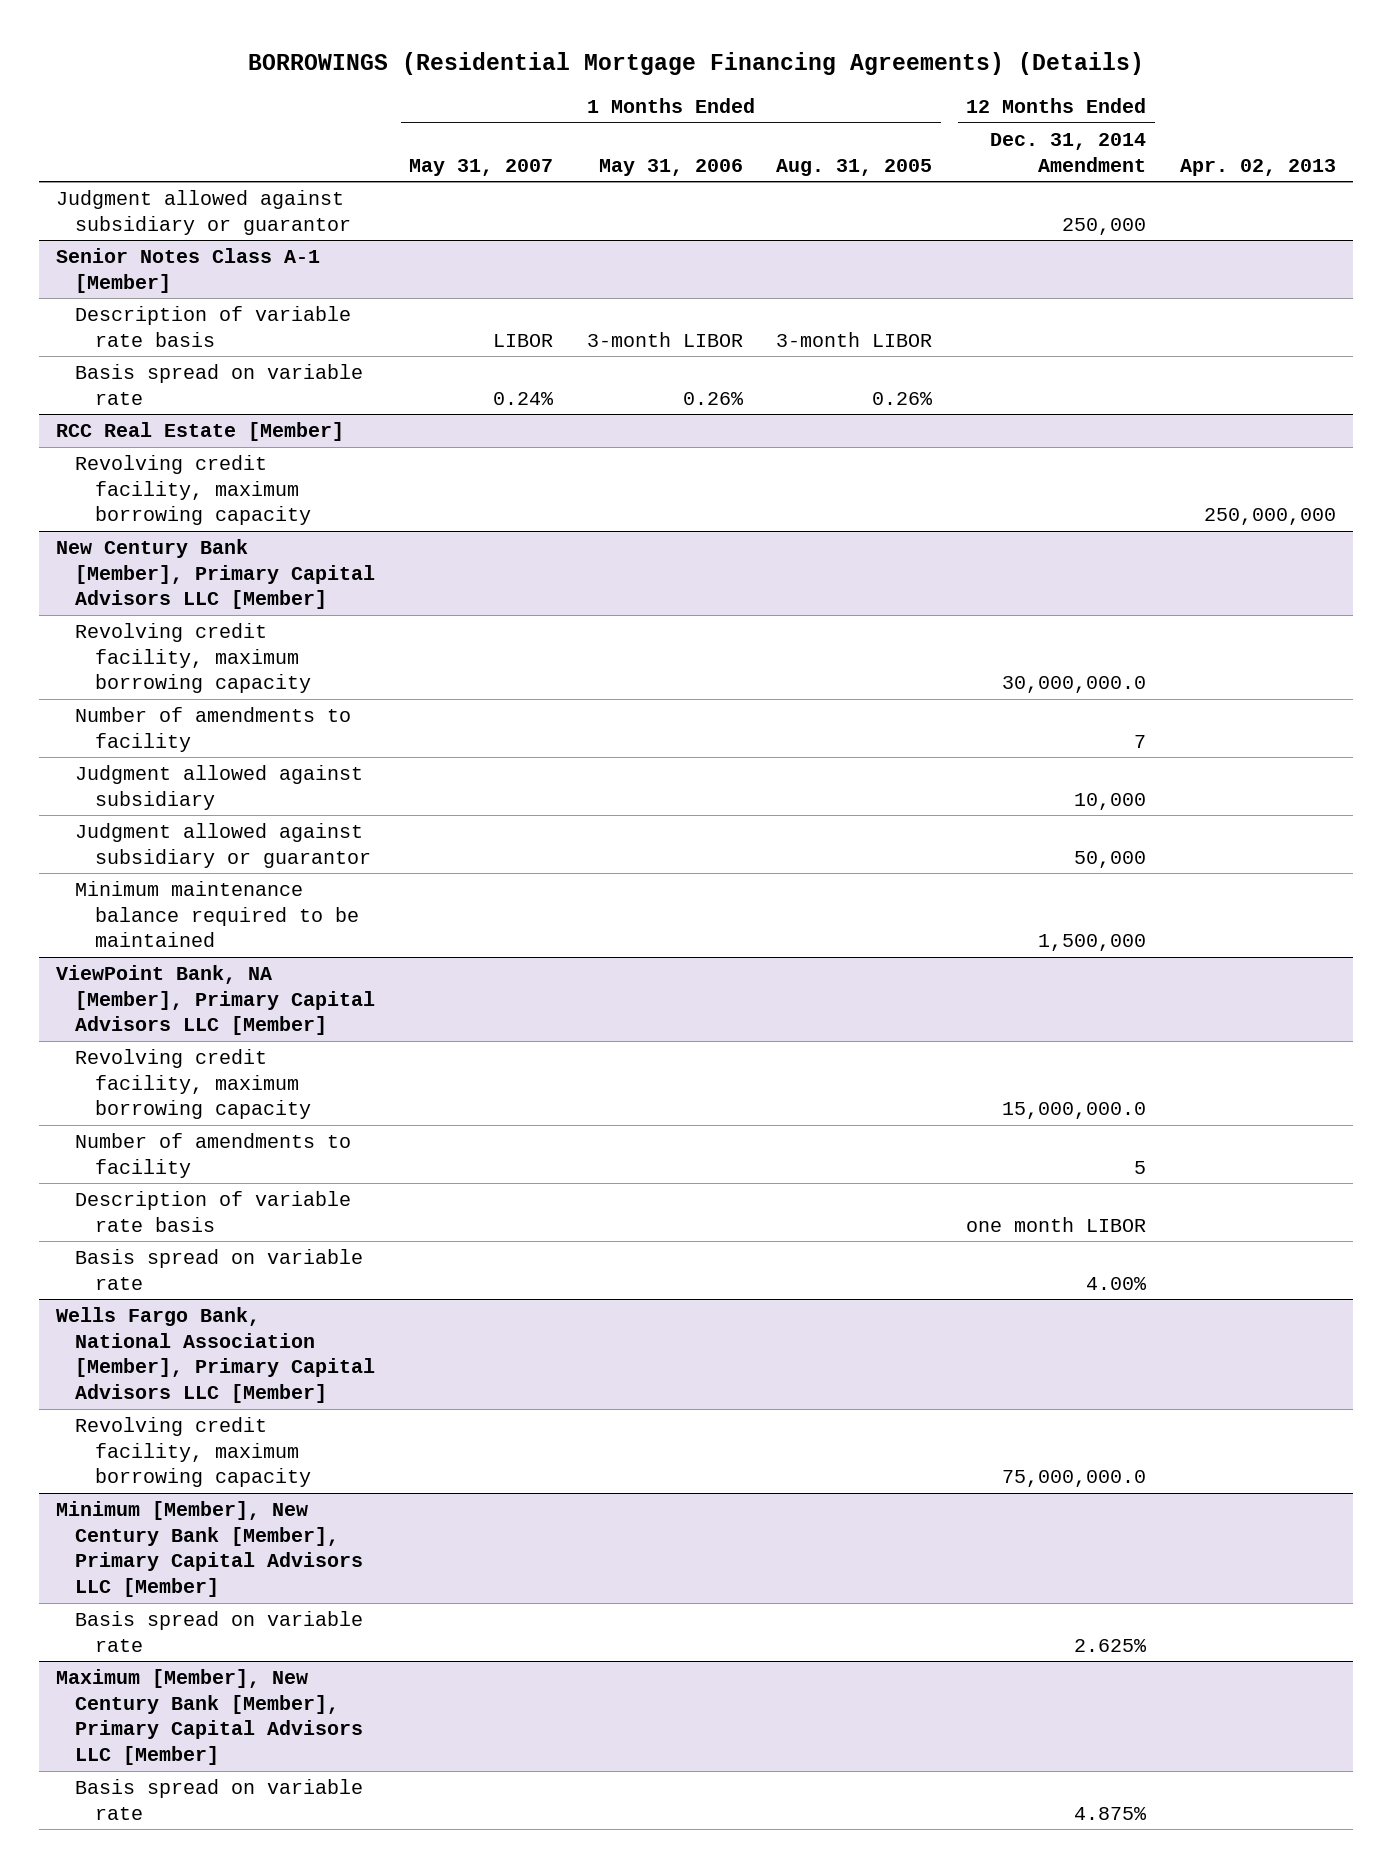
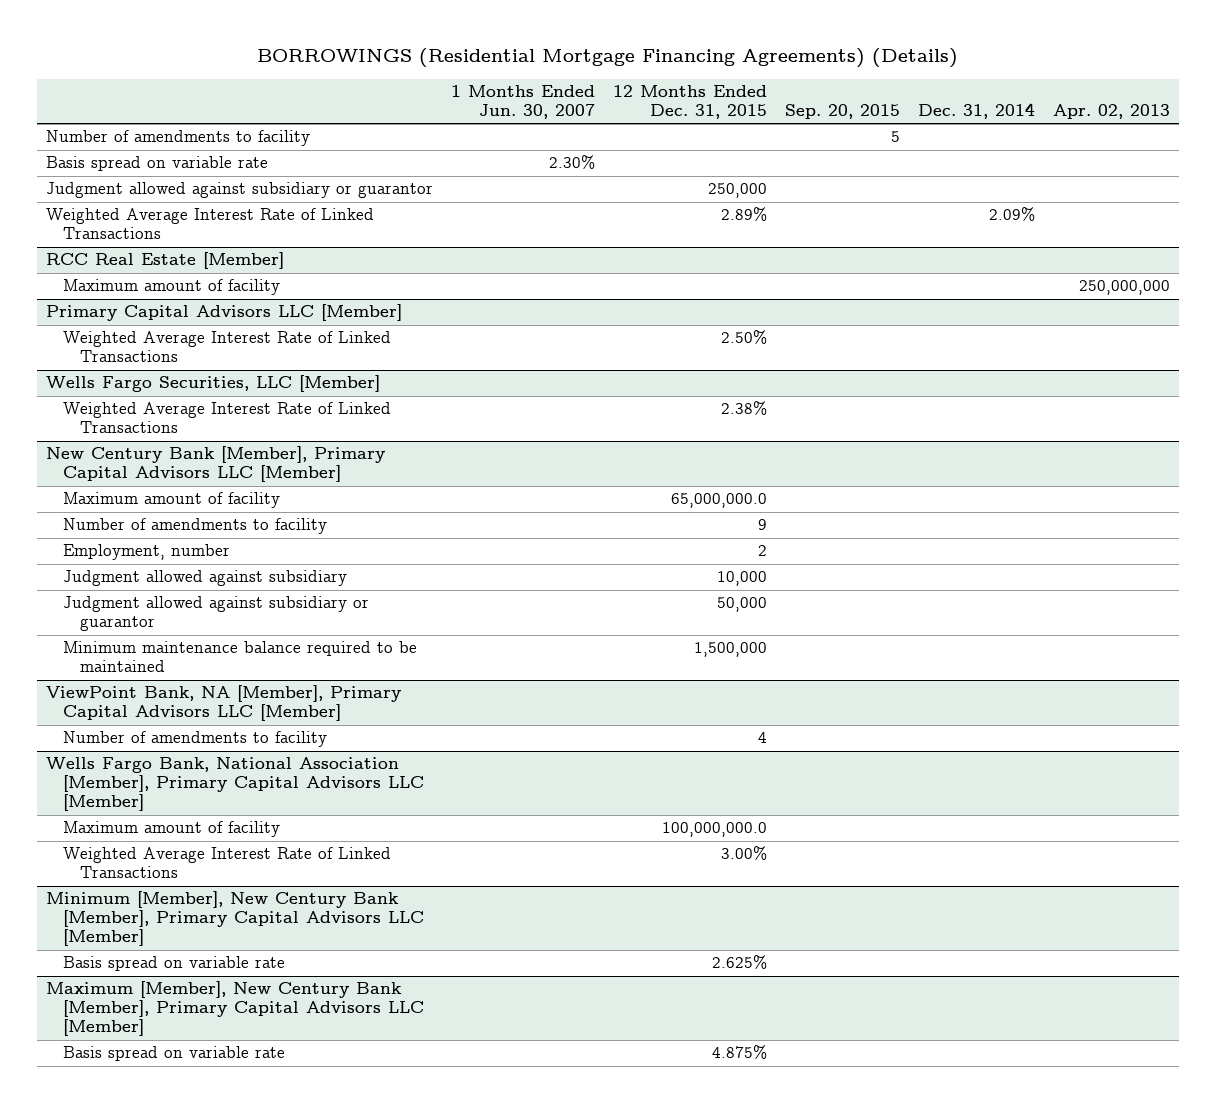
- | 1 Months Ended May 31, 2007 | 1 Months Ended May 31, 2006 | 1 Months Ended Aug. 31, 2005 | 12 Months Ended Dec. 31, 2014 Amendment | Apr. 02, 2013
+ | 1 Months Ended Jun. 30, 2007 | 12 Months Ended Dec. 31, 2015 | Sep. 20, 2015 | Dec. 31, 2014 | Apr. 02, 2013
+ Number of amendments to facility | | | 5 | |
+ Basis spread on variable rate | 2.30% | | | |
- Senior Notes Class A-1 [Member]
- Description of variable rate basis | LIBOR | 3-month LIBOR | 3-month LIBOR | |
- Basis spread on variable rate | 0.24% | 0.26% | 0.26% | |
+ Weighted Average Interest Rate of Linked Transactions | | 2.89% | | 2.09% |
@ RCC Real Estate [Member]
- Revolving credit facility, maximum borrowing capacity | | | | | 250,000,000
+ Maximum amount of facility | | | | | 250,000,000
+ Primary Capital Advisors LLC [Member]
+ Weighted Average Interest Rate of Linked Transactions | | 2.50% | | |
+ Wells Fargo Securities, LLC [Member]
+ Weighted Average Interest Rate of Linked Transactions | | 2.38% | | |
@ New Century Bank [Member], Primary Capital Advisors LLC [Member]
- Revolving credit facility, maximum borrowing capacity | | | | 30,000,000.0 |
+ Maximum amount of facility | | 65,000,000.0 | | |
+ Employment, number | | 2 | | |
@ ViewPoint Bank, NA [Member], Primary Capital Advisors LLC [Member]
- Revolving credit facility, maximum borrowing capacity | | | | 15,000,000.0 |
- Description of variable rate basis | | | | one month LIBOR |
- Basis spread on variable rate | | | | 4.00% |
@ Wells Fargo Bank, National Association [Member], Primary Capital Advisors LLC [Member]
- Revolving credit facility, maximum borrowing capacity | | | | 75,000,000.0 |
+ Maximum amount of facility | | 100,000,000.0 | | |
+ Weighted Average Interest Rate of Linked Transactions | | 3.00% | | |

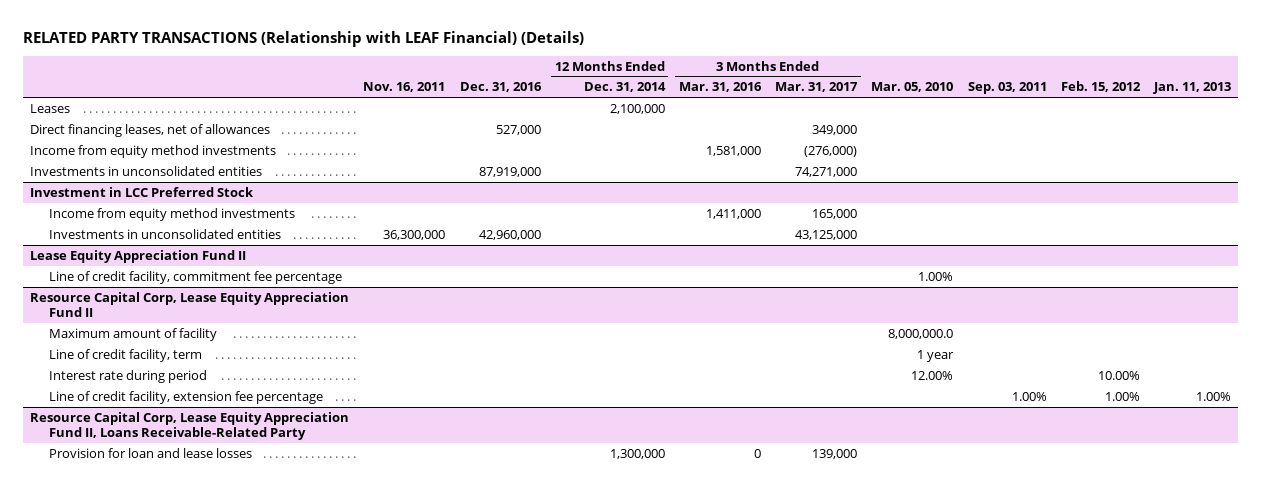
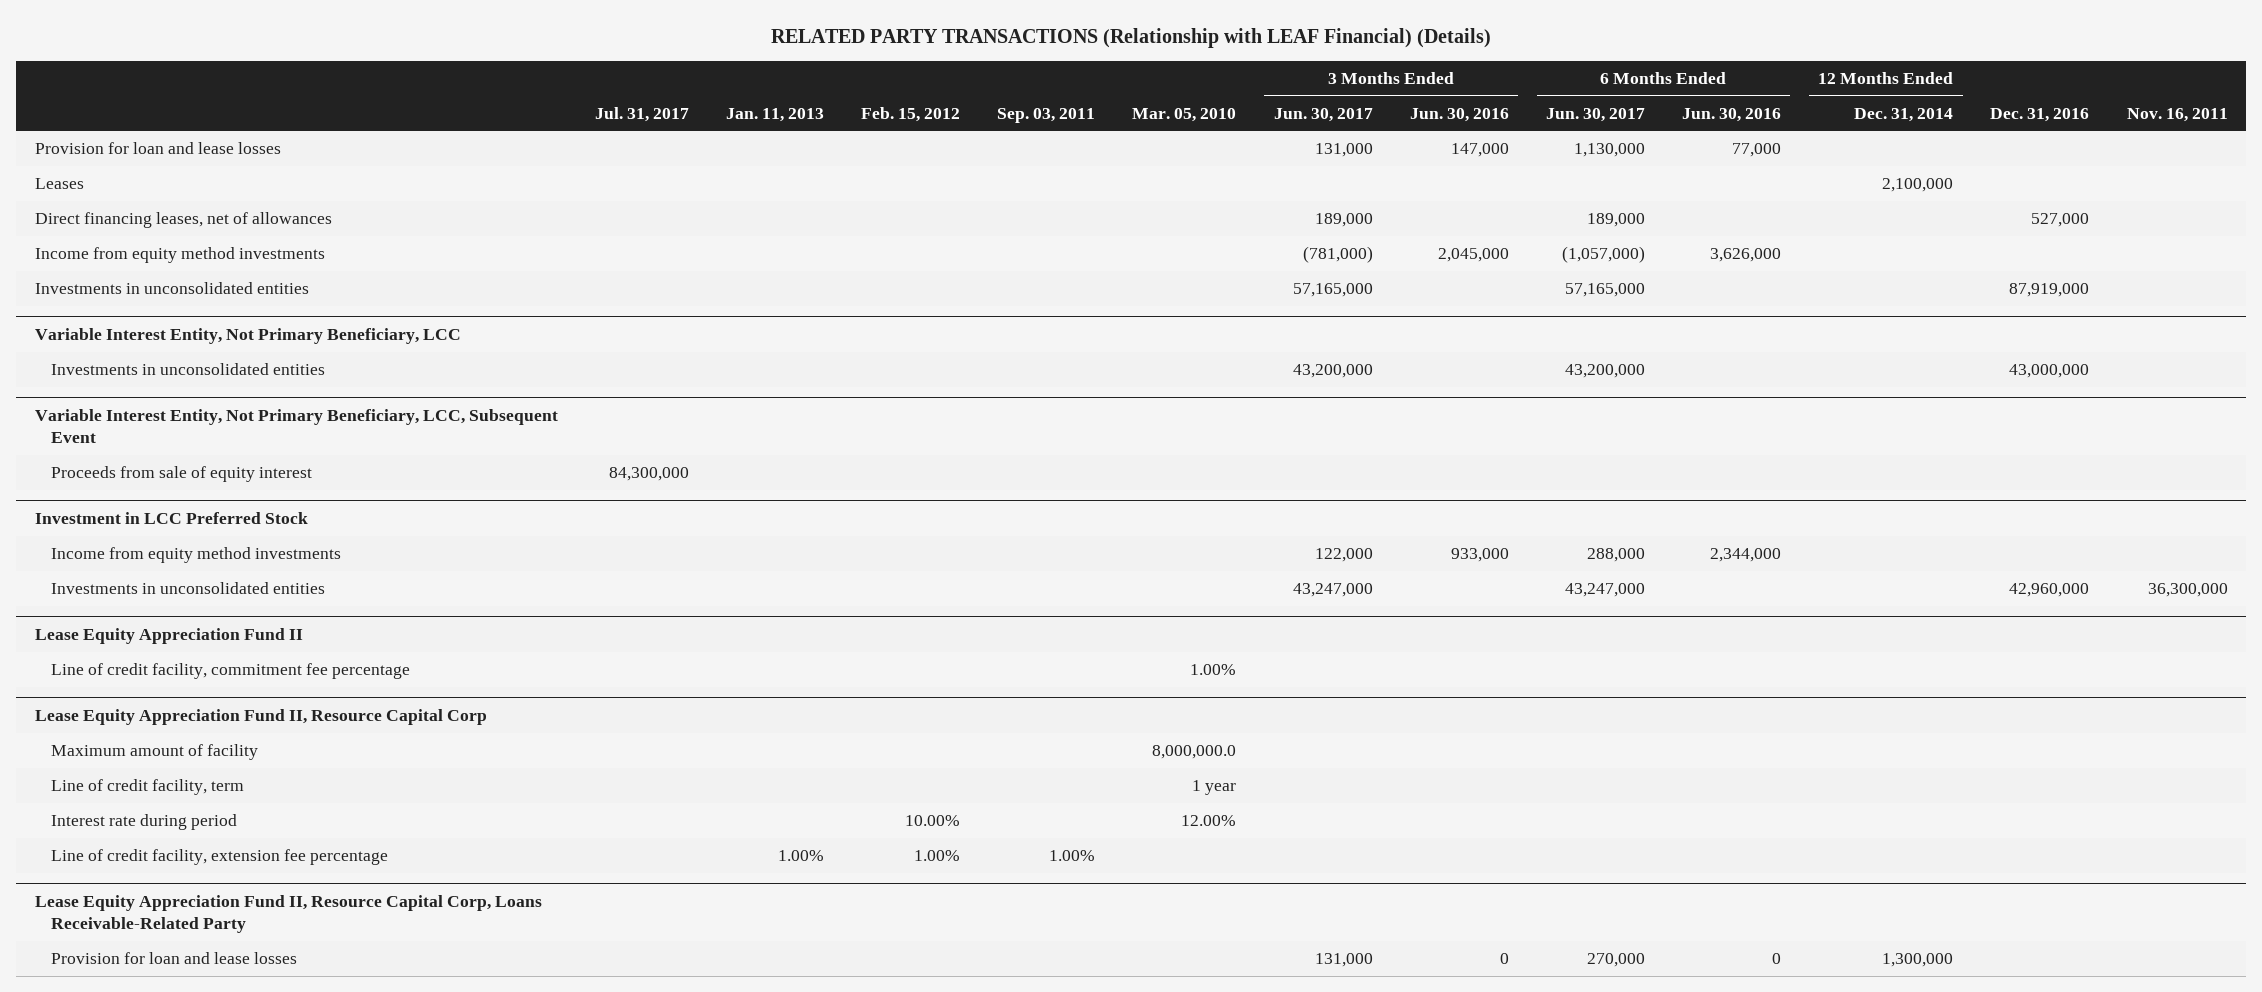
- | Nov. 16, 2011 | Dec. 31, 2016 | 12 Months Ended Dec. 31, 2014 | 3 Months Ended Mar. 31, 2016 | 3 Months Ended Mar. 31, 2017 | Mar. 05, 2010 | Sep. 03, 2011 | Feb. 15, 2012 | Jan. 11, 2013
+ | Jul. 31, 2017 | Jan. 11, 2013 | Feb. 15, 2012 | Sep. 03, 2011 | Mar. 05, 2010 | 3 Months Ended Jun. 30, 2017 | 3 Months Ended Jun. 30, 2016 | 6 Months Ended Jun. 30, 2017 | 6 Months Ended Jun. 30, 2016 | 12 Months Ended Dec. 31, 2014 | Dec. 31, 2016 | Nov. 16, 2011
+ Provision for loan and lease losses | | | | | | 131,000 | 147,000 | 1,130,000 | 77,000 | | |
+ Variable Interest Entity, Not Primary Beneficiary, LCC
+ Investments in unconsolidated entities | | | | | | 43,200,000 | | 43,200,000 | | | 43,000,000 |
+ Variable Interest Entity, Not Primary Beneficiary, LCC, Subsequent Event
+ Proceeds from sale of equity interest | 84,300,000 | | | | | | | | | | |
- Resource Capital Corp, Lease Equity Appreciation Fund II
+ Lease Equity Appreciation Fund II, Resource Capital Corp
- Resource Capital Corp, Lease Equity Appreciation Fund II, Loans Receivable-Related Party
+ Lease Equity Appreciation Fund II, Resource Capital Corp, Loans Receivable-Related Party

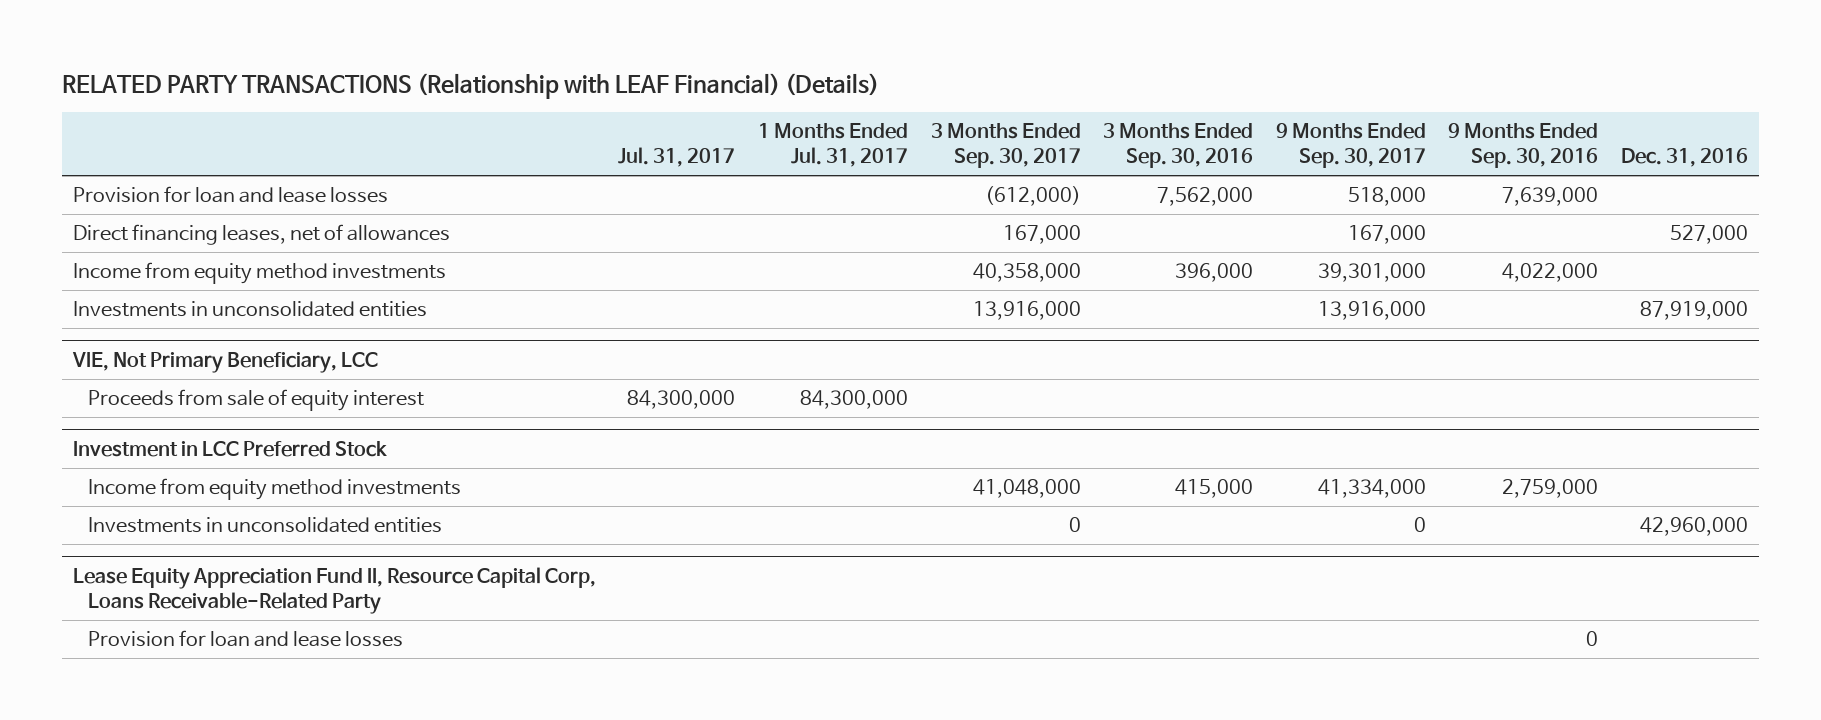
- | Jul. 31, 2017 | Jan. 11, 2013 | Feb. 15, 2012 | Sep. 03, 2011 | Mar. 05, 2010 | 3 Months Ended Jun. 30, 2017 | 3 Months Ended Jun. 30, 2016 | 6 Months Ended Jun. 30, 2017 | 6 Months Ended Jun. 30, 2016 | 12 Months Ended Dec. 31, 2014 | Dec. 31, 2016 | Nov. 16, 2011
+ | Jul. 31, 2017 | 1 Months Ended Jul. 31, 2017 | 3 Months Ended Sep. 30, 2017 | 3 Months Ended Sep. 30, 2016 | 9 Months Ended Sep. 30, 2017 | 9 Months Ended Sep. 30, 2016 | Dec. 31, 2016
- Leases | | | | | | | | | | 2,100,000 | |
- Variable Interest Entity, Not Primary Beneficiary, LCC
- Investments in unconsolidated entities | | | | | | 43,200,000 | | 43,200,000 | | | 43,000,000 |
- Variable Interest Entity, Not Primary Beneficiary, LCC, Subsequent Event
+ VIE, Not Primary Beneficiary, LCC
- Lease Equity Appreciation Fund II
- Line of credit facility, commitment fee percentage | | | | | 1.00% | | | | | | |
- Lease Equity Appreciation Fund II, Resource Capital Corp
- Maximum amount of facility | | | | | 8,000,000.0 | | | | | | |
- Line of credit facility, term | | | | | 1 year | | | | | | |
- Interest rate during period | | | 10.00% | | 12.00% | | | | | | |
- Line of credit facility, extension fee percentage | | 1.00% | 1.00% | 1.00% | | | | | | | |

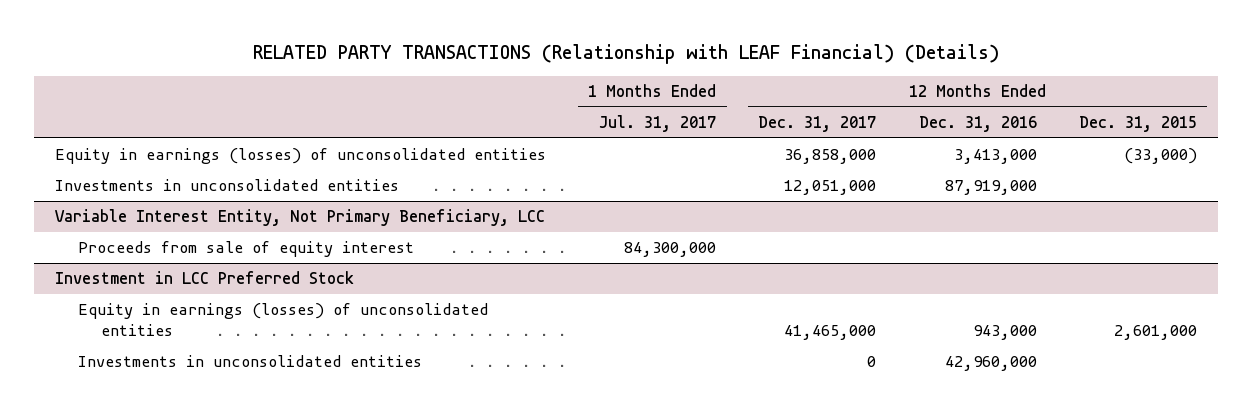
- | Jul. 31, 2017 | 1 Months Ended Jul. 31, 2017 | 3 Months Ended Sep. 30, 2017 | 3 Months Ended Sep. 30, 2016 | 9 Months Ended Sep. 30, 2017 | 9 Months Ended Sep. 30, 2016 | Dec. 31, 2016
+ | 1 Months Ended Jul. 31, 2017 | 12 Months Ended Dec. 31, 2017 | 12 Months Ended Dec. 31, 2016 | 12 Months Ended Dec. 31, 2015
- Provision for loan and lease losses | | | (612,000) | 7,562,000 | 518,000 | 7,639,000 |
- Direct financing leases, net of allowances | | | 167,000 | | 167,000 | | 527,000
- Income from equity method investments | | | 40,358,000 | 396,000 | 39,301,000 | 4,022,000 |
+ Equity in earnings (losses) of unconsolidated entities | | 36,858,000 | 3,413,000 | (33,000)
- VIE, Not Primary Beneficiary, LCC
+ Variable Interest Entity, Not Primary Beneficiary, LCC
@ Investment in LCC Preferred Stock
- Income from equity method investments | | | 41,048,000 | 415,000 | 41,334,000 | 2,759,000 |
+ Equity in earnings (losses) of unconsolidated entities | | 41,465,000 | 943,000 | 2,601,000
- Lease Equity Appreciation Fund II, Resource Capital Corp, Loans Receivable-Related Party
- Provision for loan and lease losses | | | | | | 0 |

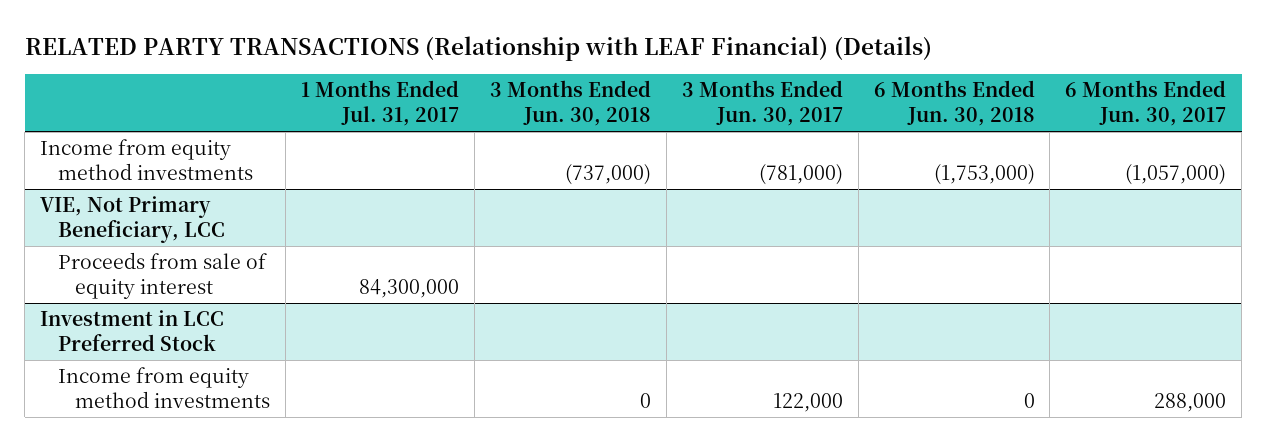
- | 1 Months Ended Jul. 31, 2017 | 12 Months Ended Dec. 31, 2017 | 12 Months Ended Dec. 31, 2016 | 12 Months Ended Dec. 31, 2015
+ | 1 Months Ended Jul. 31, 2017 | 3 Months Ended Jun. 30, 2018 | 3 Months Ended Jun. 30, 2017 | 6 Months Ended Jun. 30, 2018 | 6 Months Ended Jun. 30, 2017
- Equity in earnings (losses) of unconsolidated entities | | 36,858,000 | 3,413,000 | (33,000)
- Investments in unconsolidated entities | | 12,051,000 | 87,919,000 |
- Variable Interest Entity, Not Primary Beneficiary, LCC
+ Income from equity method investments | | (737,000) | (781,000) | (1,753,000) | (1,057,000)
+ VIE, Not Primary Beneficiary, LCC
@ Investment in LCC Preferred Stock
- Equity in earnings (losses) of unconsolidated entities | | 41,465,000 | 943,000 | 2,601,000
- Investments in unconsolidated entities | | 0 | 42,960,000 |
+ Income from equity method investments | | 0 | 122,000 | 0 | 288,000

